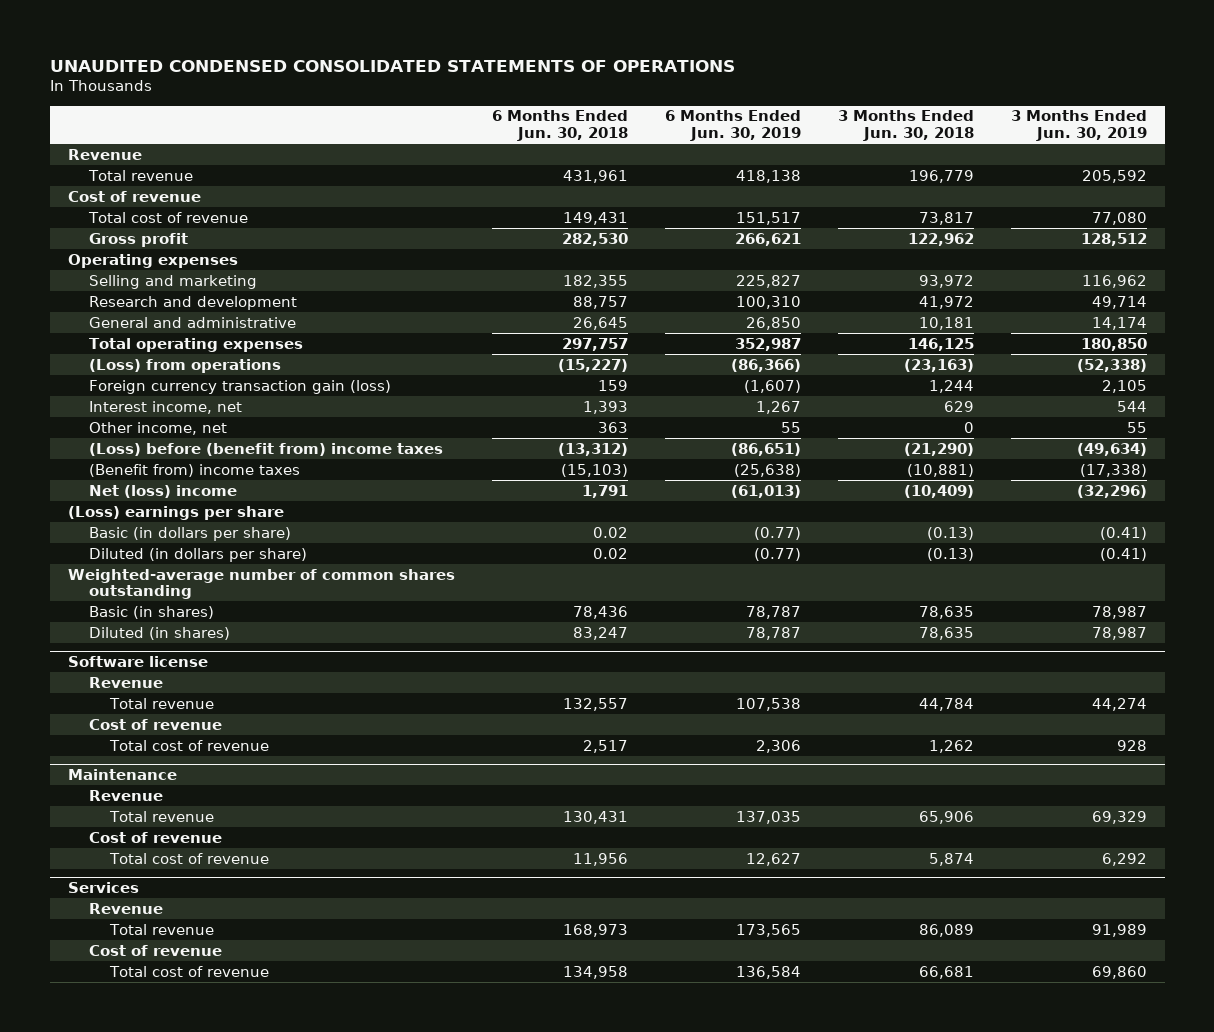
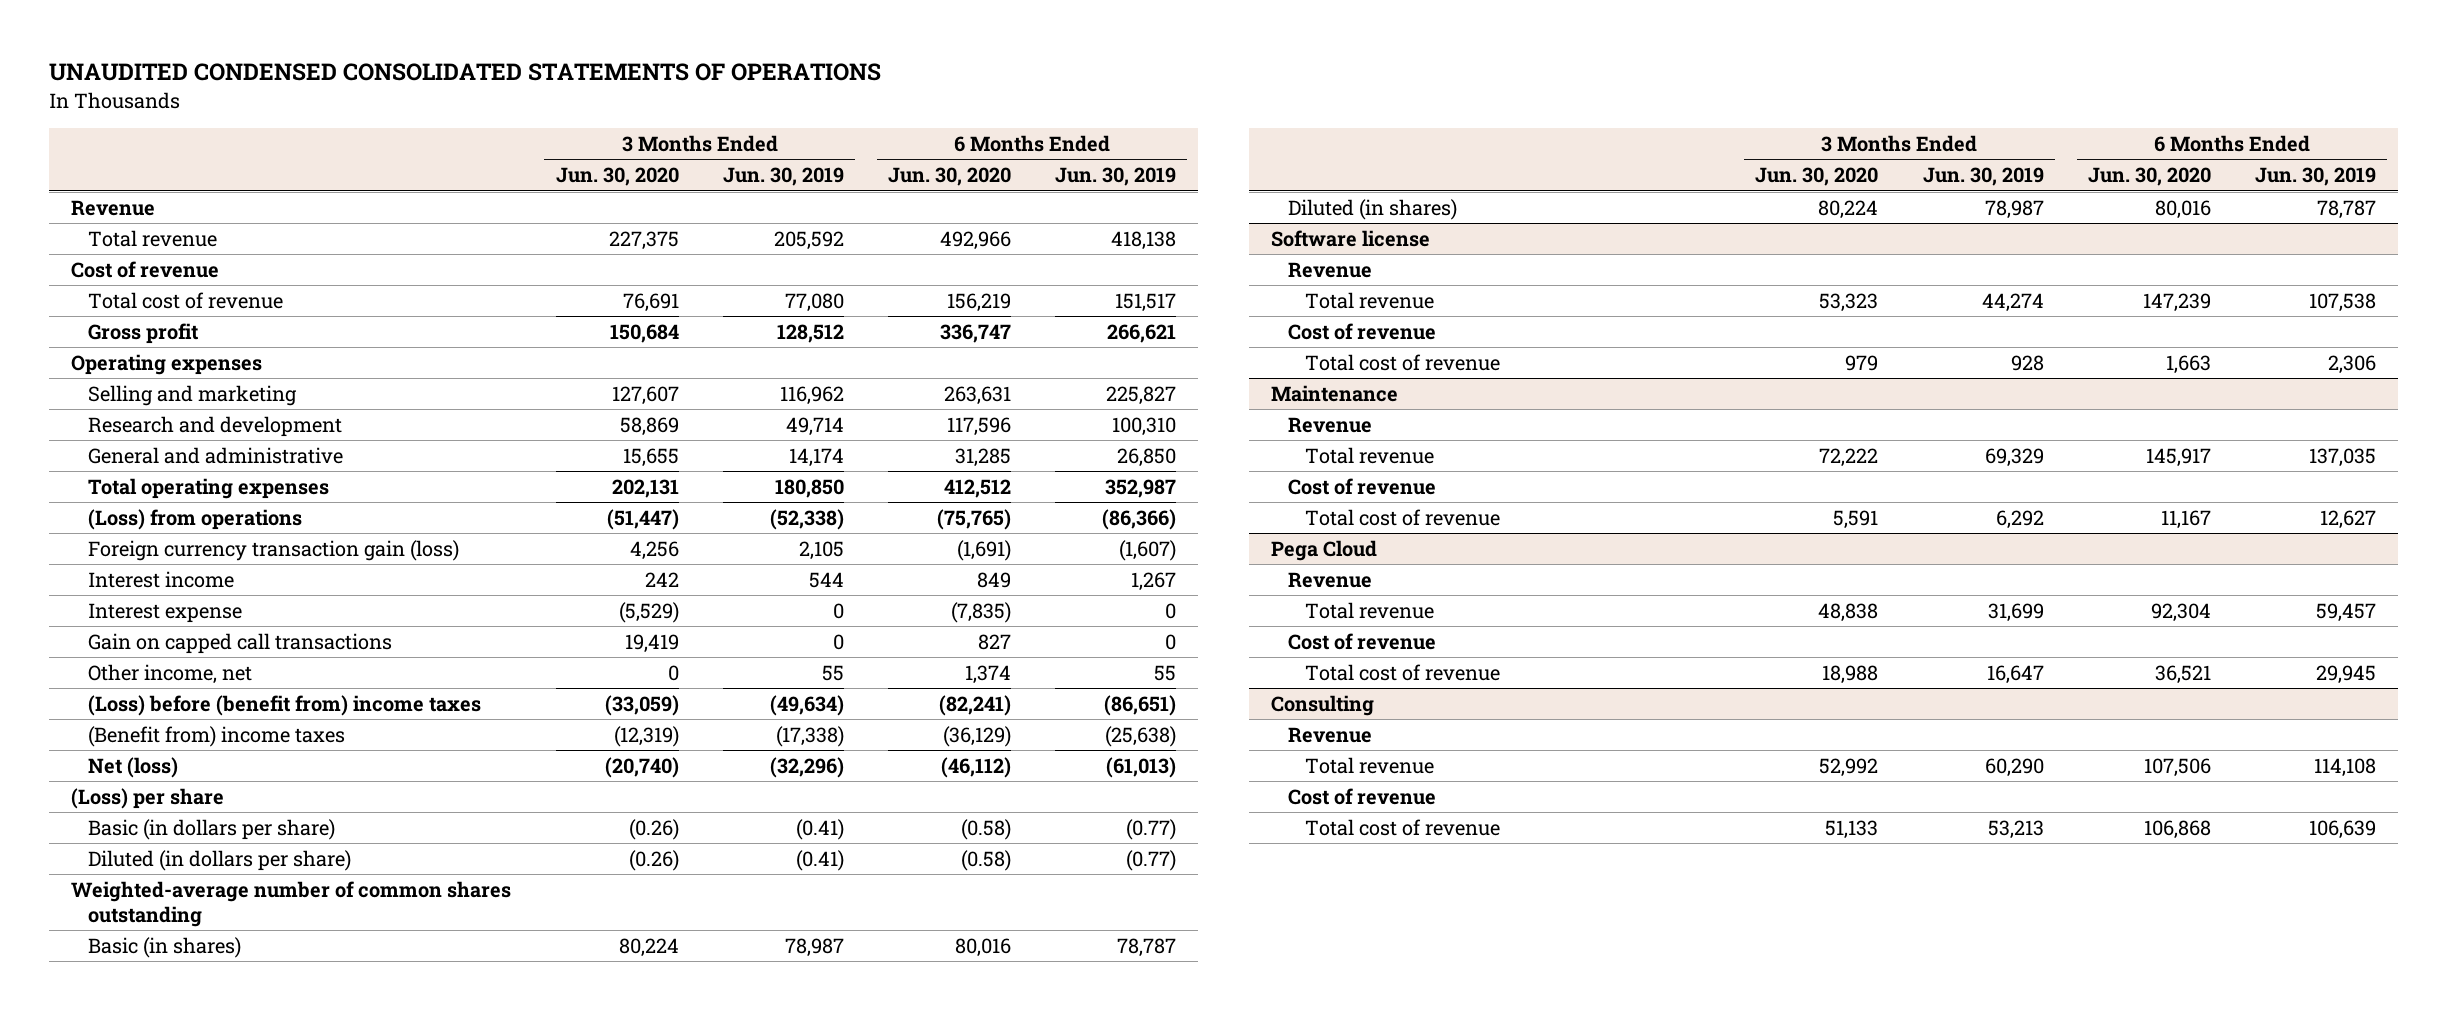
- | 6 Months Ended Jun. 30, 2018 | 6 Months Ended Jun. 30, 2019 | 3 Months Ended Jun. 30, 2018 | 3 Months Ended Jun. 30, 2019
+ | 3 Months Ended Jun. 30, 2020 | 3 Months Ended Jun. 30, 2019 | 6 Months Ended Jun. 30, 2020 | 6 Months Ended Jun. 30, 2019
- Interest income, net | 1,393 | 1,267 | 629 | 544
+ Interest income | 242 | 544 | 849 | 1,267
+ Interest expense | (5,529) | 0 | (7,835) | 0
+ Gain on capped call transactions | 19,419 | 0 | 827 | 0
- Net (loss) income | 1,791 | (61,013) | (10,409) | (32,296)
- (Loss) earnings per share
+ Net (loss) | (20,740) | (32,296) | (46,112) | (61,013)
+ (Loss) per share
- Services
+ Pega Cloud
- Total revenue | 168,973 | 173,565 | 86,089 | 91,989
+ Total revenue | 48,838 | 31,699 | 92,304 | 59,457
- Total cost of revenue | 134,958 | 136,584 | 66,681 | 69,860
+ Total cost of revenue | 18,988 | 16,647 | 36,521 | 29,945
+ Consulting
+ Revenue
+ Total revenue | 52,992 | 60,290 | 107,506 | 114,108
+ Cost of revenue
+ Total cost of revenue | 51,133 | 53,213 | 106,868 | 106,639

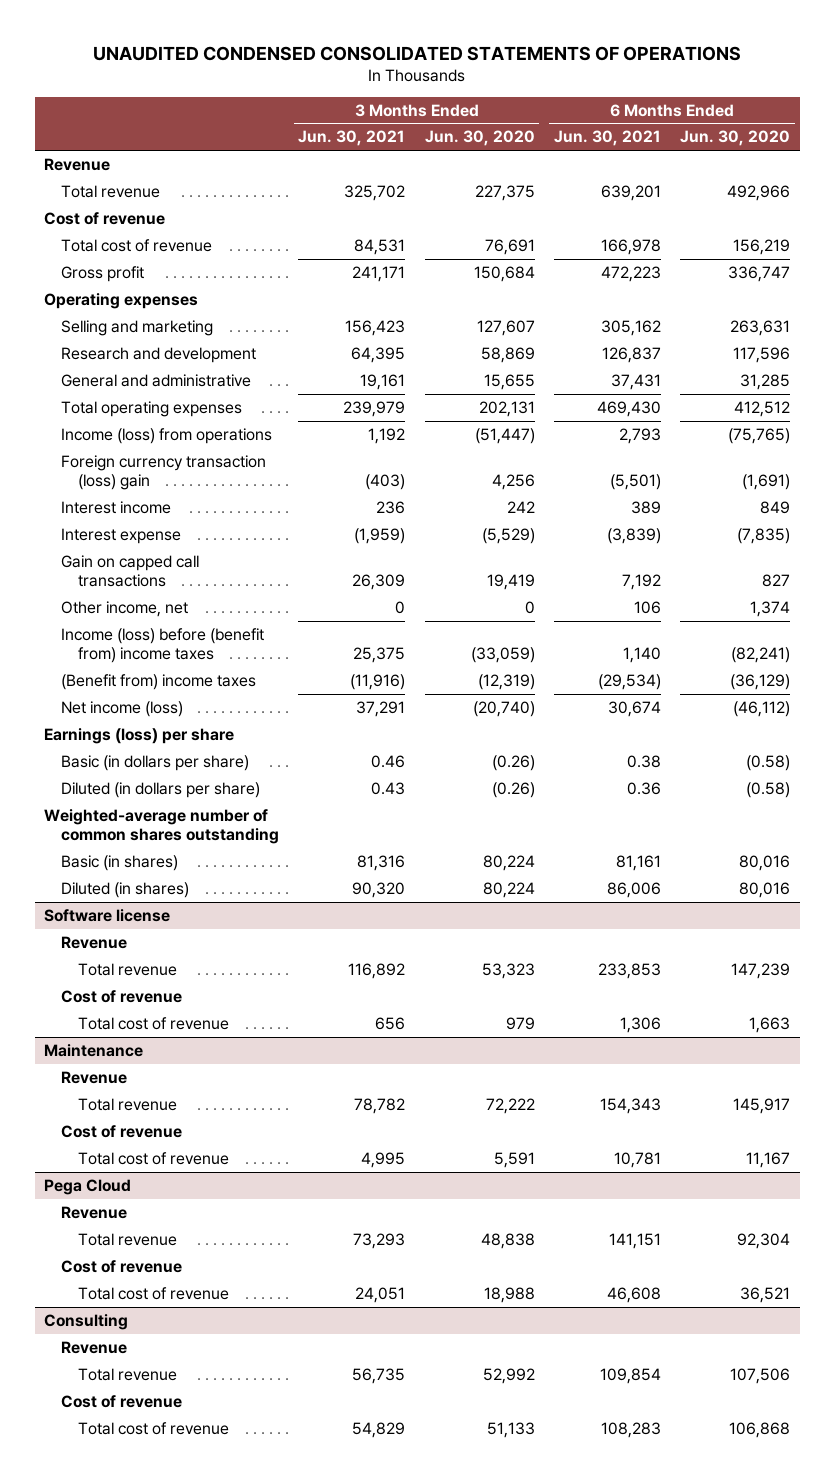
- | 3 Months Ended Jun. 30, 2020 | 3 Months Ended Jun. 30, 2019 | 6 Months Ended Jun. 30, 2020 | 6 Months Ended Jun. 30, 2019
+ | 3 Months Ended Jun. 30, 2021 | 3 Months Ended Jun. 30, 2020 | 6 Months Ended Jun. 30, 2021 | 6 Months Ended Jun. 30, 2020
- (Loss) from operations | (51,447) | (52,338) | (75,765) | (86,366)
- Foreign currency transaction gain (loss) | 4,256 | 2,105 | (1,691) | (1,607)
+ Income (loss) from operations | 1,192 | (51,447) | 2,793 | (75,765)
+ Foreign currency transaction (loss) gain | (403) | 4,256 | (5,501) | (1,691)
- (Loss) before (benefit from) income taxes | (33,059) | (49,634) | (82,241) | (86,651)
+ Income (loss) before (benefit from) income taxes | 25,375 | (33,059) | 1,140 | (82,241)
- Net (loss) | (20,740) | (32,296) | (46,112) | (61,013)
- (Loss) per share
+ Net income (loss) | 37,291 | (20,740) | 30,674 | (46,112)
+ Earnings (loss) per share

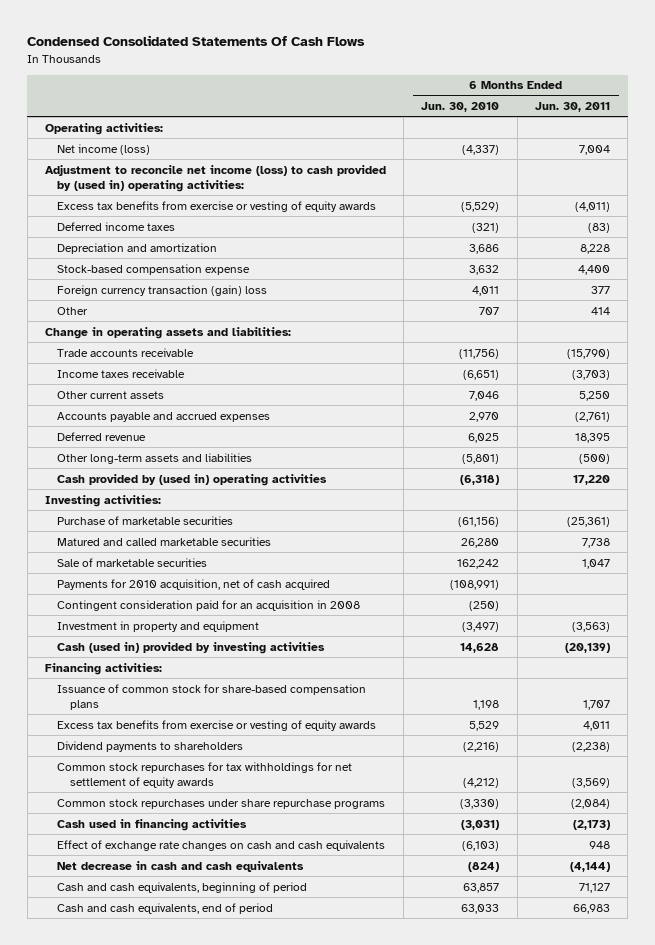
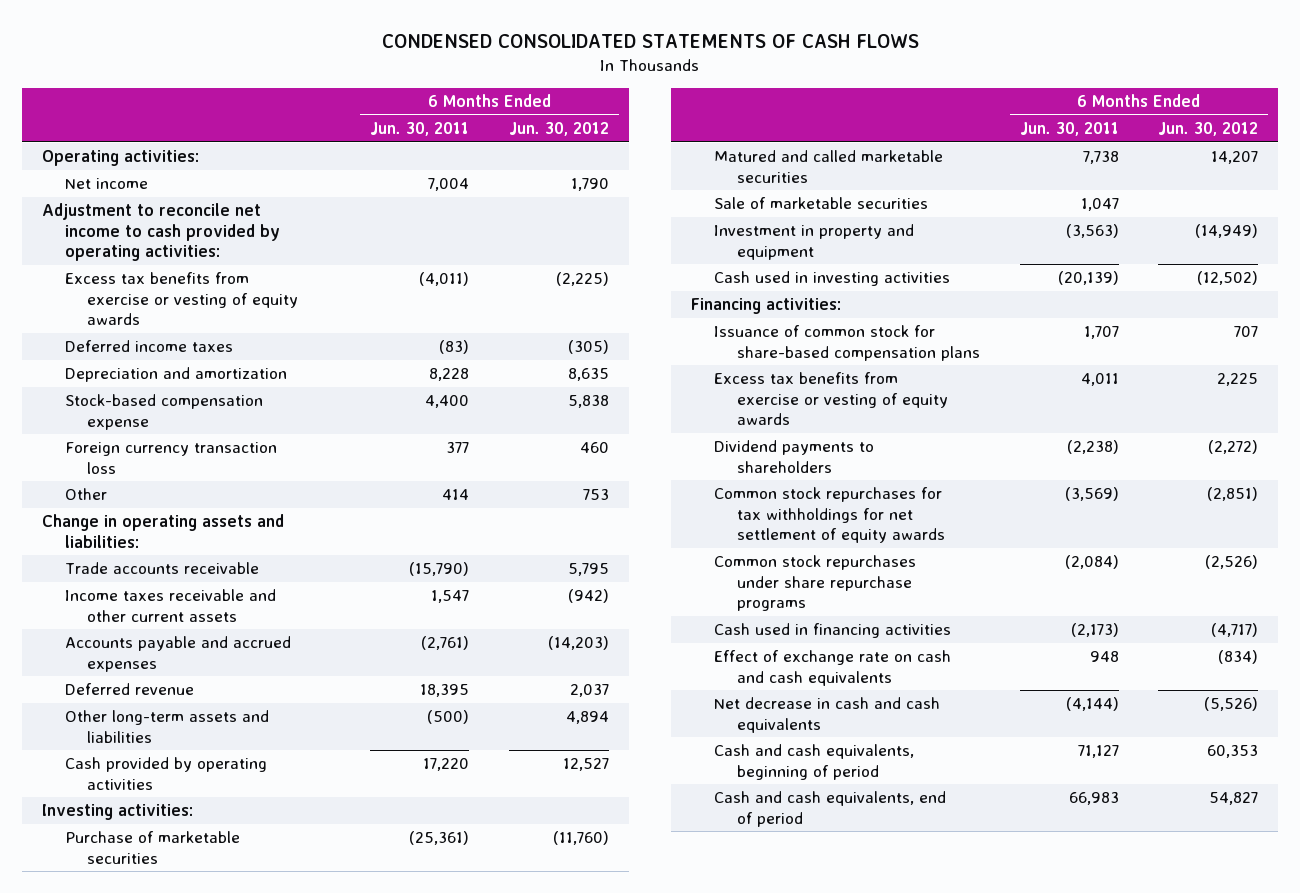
- Condensed Consolidated Statements Of Cash Flows
+ CONDENSED CONSOLIDATED STATEMENTS OF CASH FLOWS
- | 6 Months Ended Jun. 30, 2010 | 6 Months Ended Jun. 30, 2011
+ | 6 Months Ended Jun. 30, 2011 | 6 Months Ended Jun. 30, 2012
- Net income (loss) | (4,337) | 7,004
- Adjustment to reconcile net income (loss) to cash provided by (used in) operating activities:
+ Net income | 7,004 | 1,790
+ Adjustment to reconcile net income to cash provided by operating activities:
- Foreign currency transaction (gain) loss | 4,011 | 377
+ Foreign currency transaction loss | 377 | 460
- Income taxes receivable | (6,651) | (3,703)
- Other current assets | 7,046 | 5,250
+ Income taxes receivable and other current assets | 1,547 | (942)
- Cash provided by (used in) operating activities | (6,318) | 17,220
+ Cash provided by operating activities | 17,220 | 12,527
- Payments for 2010 acquisition, net of cash acquired | (108,991) |
- Contingent consideration paid for an acquisition in 2008 | (250) |
- Cash (used in) provided by investing activities | 14,628 | (20,139)
+ Cash used in investing activities | (20,139) | (12,502)
- Effect of exchange rate changes on cash and cash equivalents | (6,103) | 948
+ Effect of exchange rate on cash and cash equivalents | 948 | (834)

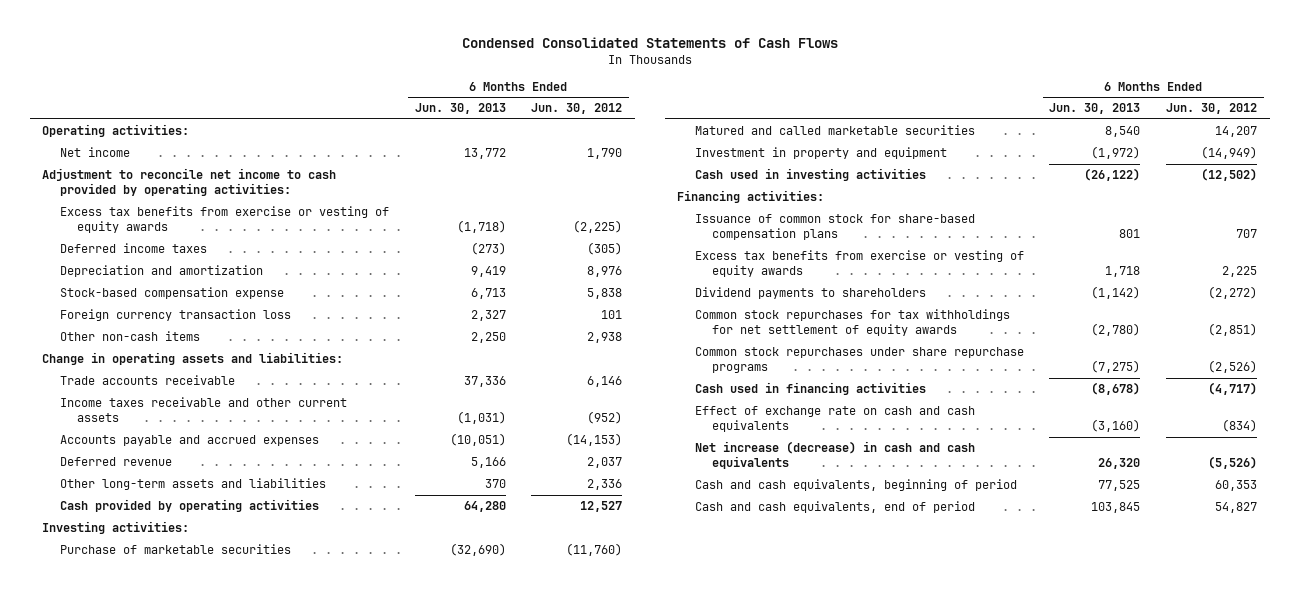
- CONDENSED CONSOLIDATED STATEMENTS OF CASH FLOWS
+ Condensed Consolidated Statements of Cash Flows
- | 6 Months Ended Jun. 30, 2011 | 6 Months Ended Jun. 30, 2012
+ | 6 Months Ended Jun. 30, 2013 | 6 Months Ended Jun. 30, 2012
- Depreciation and amortization | 8,228 | 8,635
+ Depreciation and amortization | 9,419 | 8,976
- Foreign currency transaction loss | 377 | 460
- Other | 414 | 753
+ Foreign currency transaction loss | 2,327 | 101
+ Other non-cash items | 2,250 | 2,938
- Trade accounts receivable | (15,790) | 5,795
- Income taxes receivable and other current assets | 1,547 | (942)
- Accounts payable and accrued expenses | (2,761) | (14,203)
+ Trade accounts receivable | 37,336 | 6,146
+ Income taxes receivable and other current assets | (1,031) | (952)
+ Accounts payable and accrued expenses | (10,051) | (14,153)
- Other long-term assets and liabilities | (500) | 4,894
+ Other long-term assets and liabilities | 370 | 2,336
- Sale of marketable securities | 1,047 |
- Net decrease in cash and cash equivalents | (4,144) | (5,526)
+ Net increase (decrease) in cash and cash equivalents | 26,320 | (5,526)

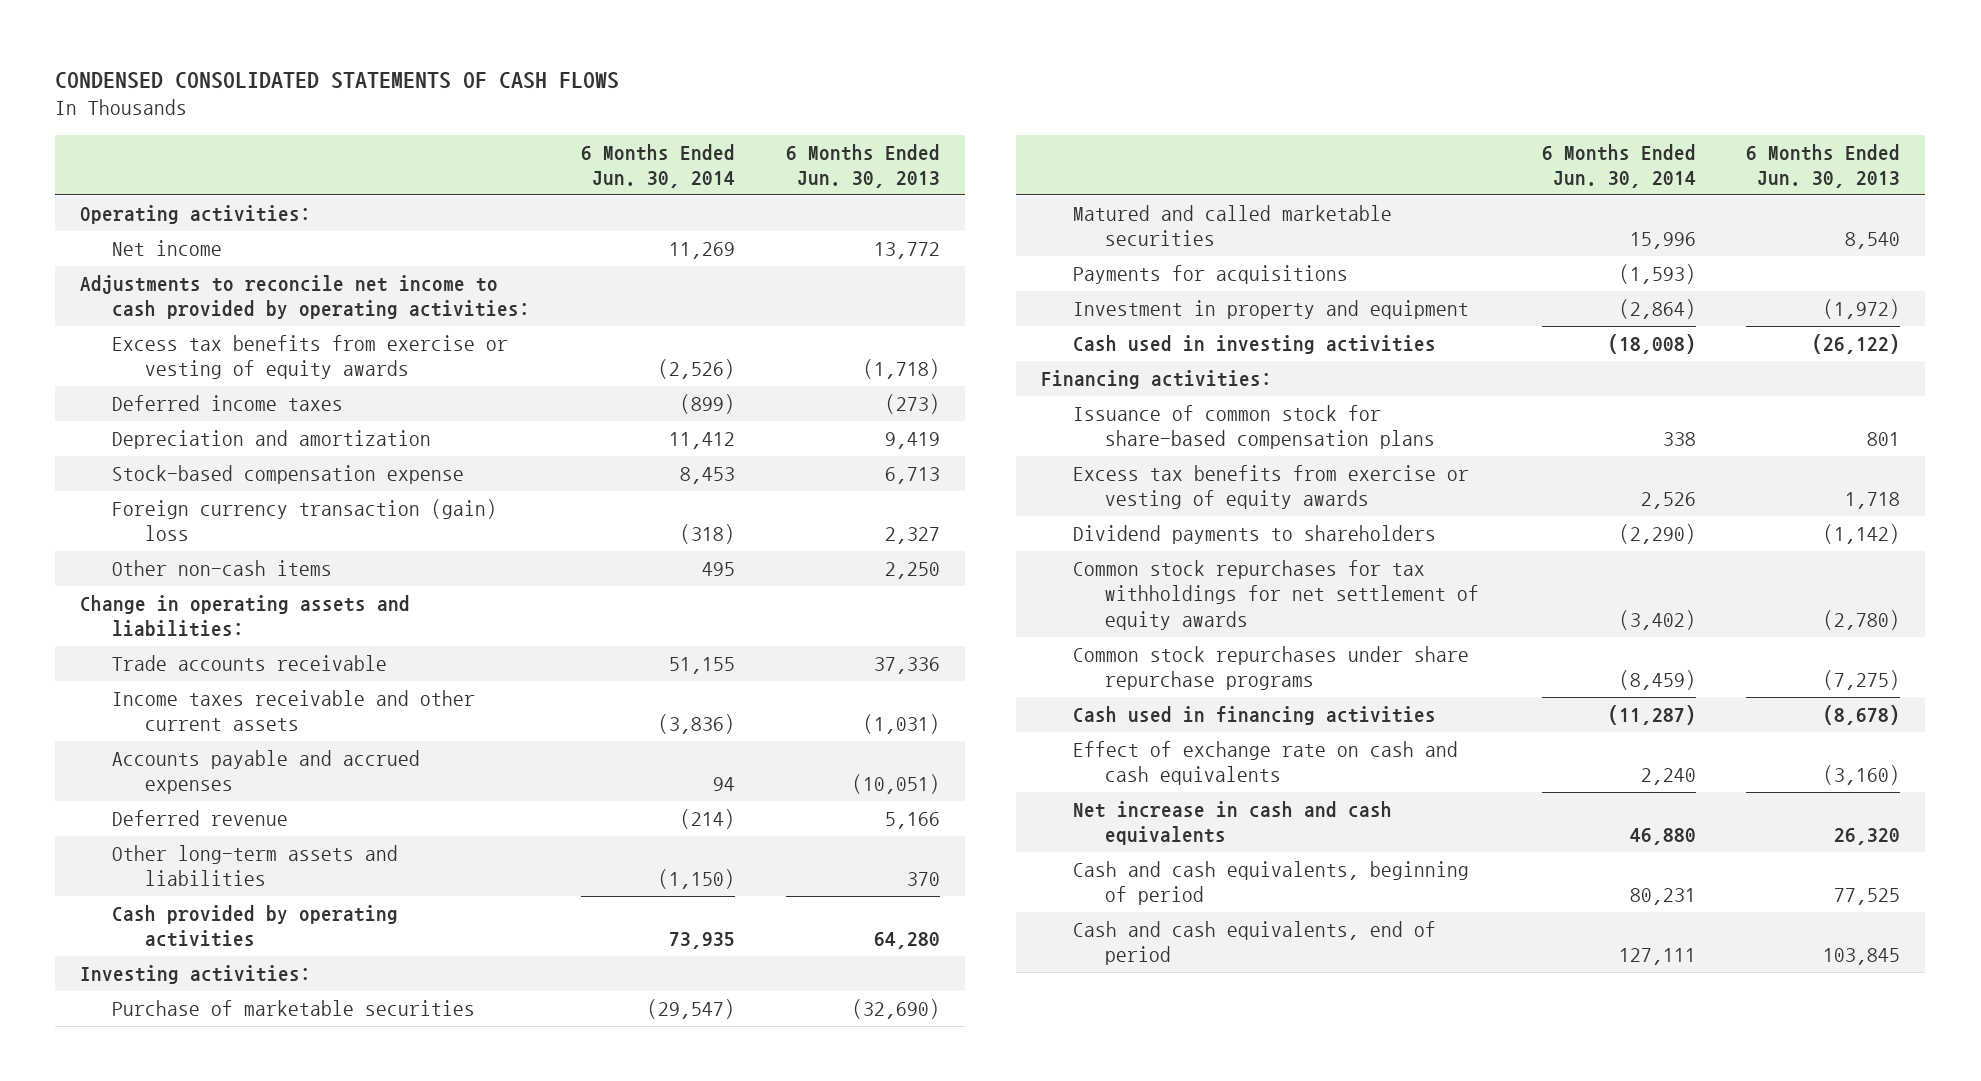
- Condensed Consolidated Statements of Cash Flows
+ CONDENSED CONSOLIDATED STATEMENTS OF CASH FLOWS
- | 6 Months Ended Jun. 30, 2013 | 6 Months Ended Jun. 30, 2012
+ | 6 Months Ended Jun. 30, 2014 | 6 Months Ended Jun. 30, 2013
- Adjustment to reconcile net income to cash provided by operating activities:
+ Adjustments to reconcile net income to cash provided by operating activities:
- Foreign currency transaction loss | 2,327 | 101
+ Foreign currency transaction (gain) loss | (318) | 2,327
+ Payments for acquisitions | (1,593) |
- Net increase (decrease) in cash and cash equivalents | 26,320 | (5,526)
+ Net increase in cash and cash equivalents | 46,880 | 26,320

